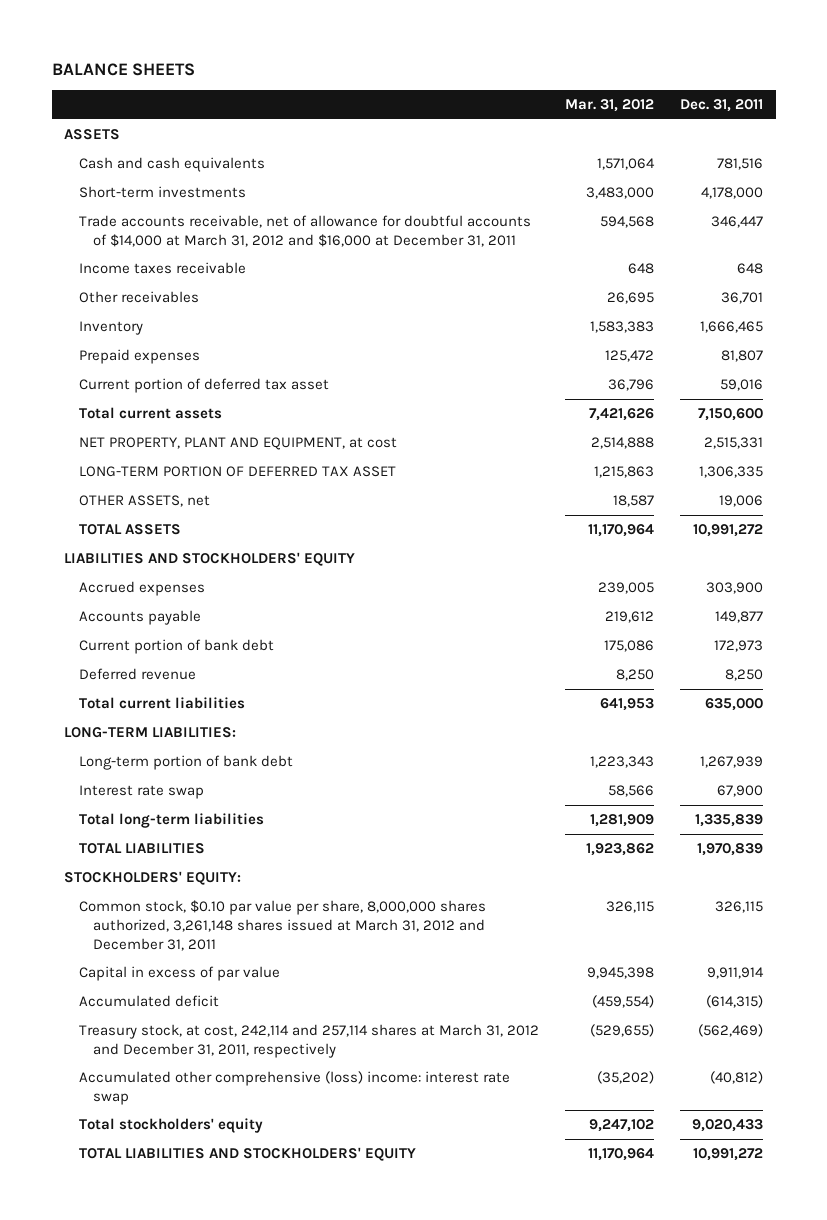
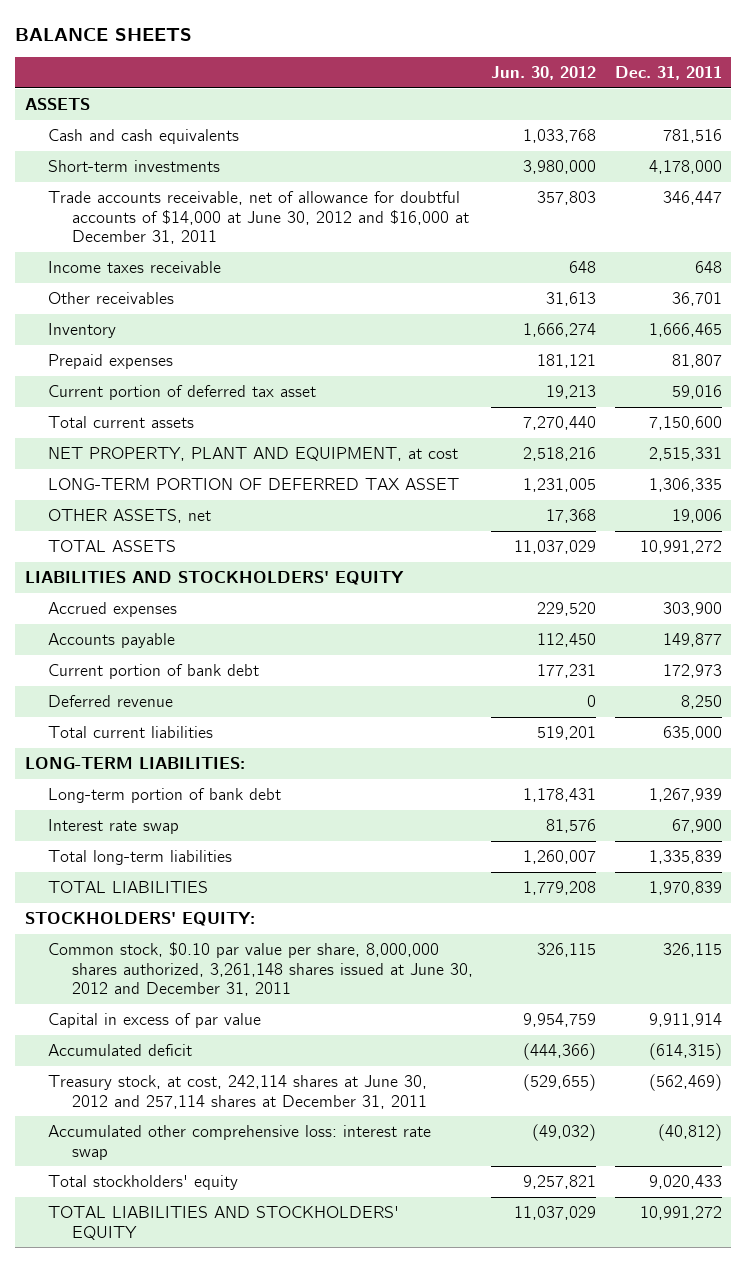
- | Mar. 31, 2012 | Dec. 31, 2011
+ | Jun. 30, 2012 | Dec. 31, 2011
- Trade accounts receivable, net of allowance for doubtful accounts of $14,000 at March 31, 2012 and $16,000 at December 31, 2011 | 594,568 | 346,447
+ Trade accounts receivable, net of allowance for doubtful accounts of $14,000 at June 30, 2012 and $16,000 at December 31, 2011 | 357,803 | 346,447
- Common stock, $0.10 par value per share, 8,000,000 shares authorized, 3,261,148 shares issued at March 31, 2012 and December 31, 2011 | 326,115 | 326,115
+ Common stock, $0.10 par value per share, 8,000,000 shares authorized, 3,261,148 shares issued at June 30, 2012 and December 31, 2011 | 326,115 | 326,115
- Treasury stock, at cost, 242,114 and 257,114 shares at March 31, 2012 and December 31, 2011, respectively | (529,655) | (562,469)
- Accumulated other comprehensive (loss) income: interest rate swap | (35,202) | (40,812)
+ Treasury stock, at cost, 242,114 shares at June 30, 2012 and 257,114 shares at December 31, 2011 | (529,655) | (562,469)
+ Accumulated other comprehensive loss: interest rate swap | (49,032) | (40,812)

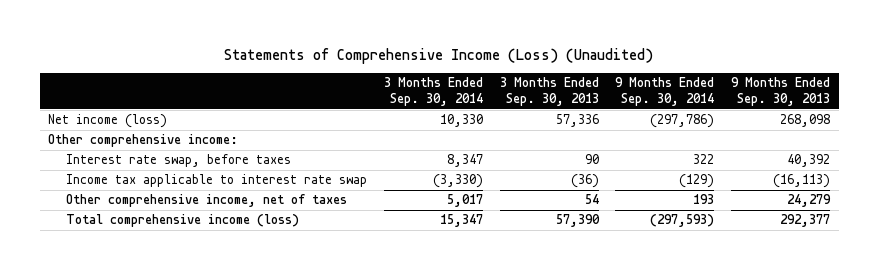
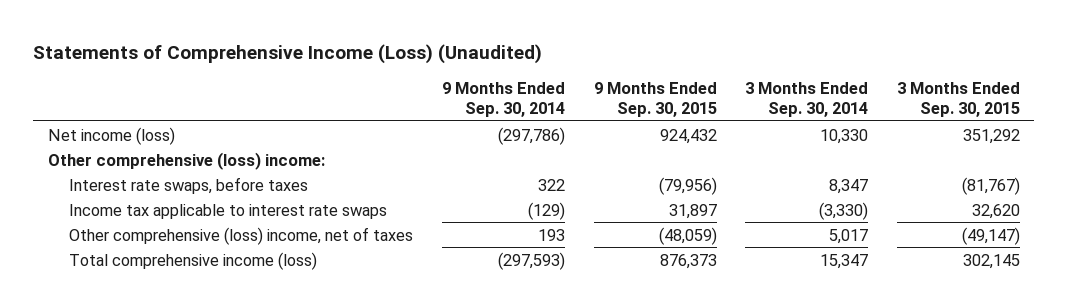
- | 3 Months Ended Sep. 30, 2014 | 3 Months Ended Sep. 30, 2013 | 9 Months Ended Sep. 30, 2014 | 9 Months Ended Sep. 30, 2013
+ | 9 Months Ended Sep. 30, 2014 | 9 Months Ended Sep. 30, 2015 | 3 Months Ended Sep. 30, 2014 | 3 Months Ended Sep. 30, 2015
- Other comprehensive income:
- Interest rate swap, before taxes | 8,347 | 90 | 322 | 40,392
- Income tax applicable to interest rate swap | (3,330) | (36) | (129) | (16,113)
- Other comprehensive income, net of taxes | 5,017 | 54 | 193 | 24,279
+ Other comprehensive (loss) income:
+ Interest rate swaps, before taxes | 322 | (79,956) | 8,347 | (81,767)
+ Income tax applicable to interest rate swaps | (129) | 31,897 | (3,330) | 32,620
+ Other comprehensive (loss) income, net of taxes | 193 | (48,059) | 5,017 | (49,147)

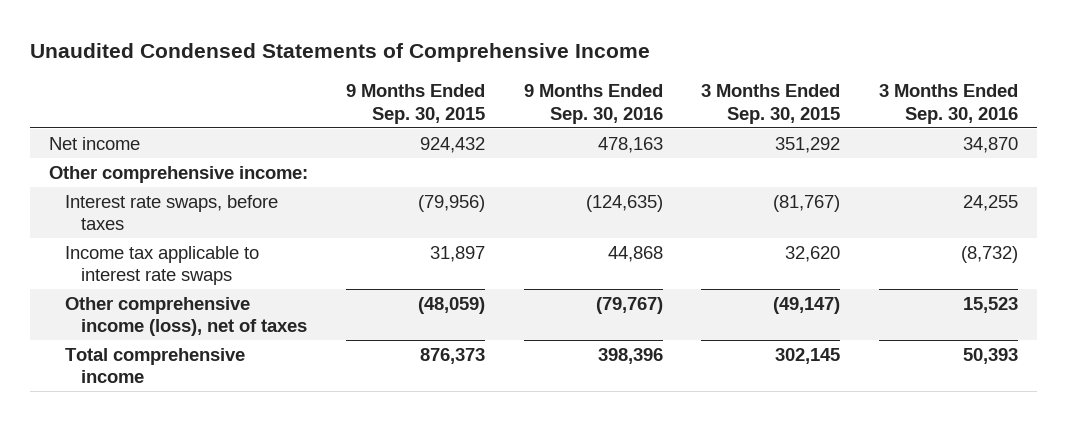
- Statements of Comprehensive Income (Loss) (Unaudited)
+ Unaudited Condensed Statements of Comprehensive Income
- | 9 Months Ended Sep. 30, 2014 | 9 Months Ended Sep. 30, 2015 | 3 Months Ended Sep. 30, 2014 | 3 Months Ended Sep. 30, 2015
+ | 9 Months Ended Sep. 30, 2015 | 9 Months Ended Sep. 30, 2016 | 3 Months Ended Sep. 30, 2015 | 3 Months Ended Sep. 30, 2016
- Net income (loss) | (297,786) | 924,432 | 10,330 | 351,292
- Other comprehensive (loss) income:
+ Net income | 924,432 | 478,163 | 351,292 | 34,870
+ Other comprehensive income:
- Other comprehensive (loss) income, net of taxes | 193 | (48,059) | 5,017 | (49,147)
- Total comprehensive income (loss) | (297,593) | 876,373 | 15,347 | 302,145
+ Other comprehensive income (loss), net of taxes | (48,059) | (79,767) | (49,147) | 15,523
+ Total comprehensive income | 876,373 | 398,396 | 302,145 | 50,393

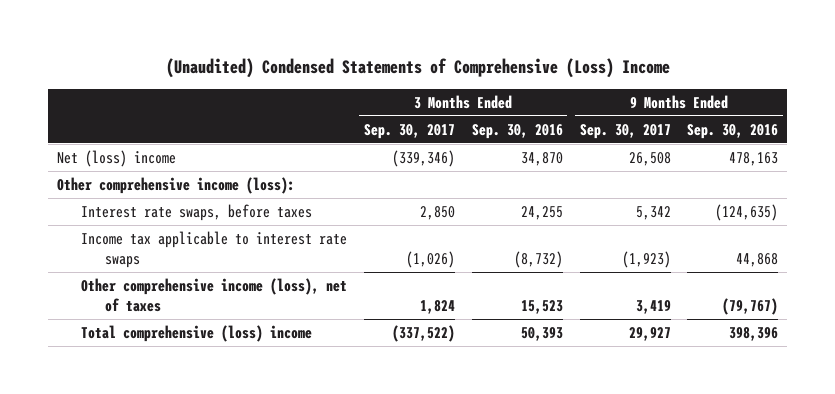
- Unaudited Condensed Statements of Comprehensive Income
+ (Unaudited) Condensed Statements of Comprehensive (Loss) Income
- | 9 Months Ended Sep. 30, 2015 | 9 Months Ended Sep. 30, 2016 | 3 Months Ended Sep. 30, 2015 | 3 Months Ended Sep. 30, 2016
+ | 3 Months Ended Sep. 30, 2017 | 3 Months Ended Sep. 30, 2016 | 9 Months Ended Sep. 30, 2017 | 9 Months Ended Sep. 30, 2016
- Net income | 924,432 | 478,163 | 351,292 | 34,870
- Other comprehensive income:
+ Net (loss) income | (339,346) | 34,870 | 26,508 | 478,163
+ Other comprehensive income (loss):
- Total comprehensive income | 876,373 | 398,396 | 302,145 | 50,393
+ Total comprehensive (loss) income | (337,522) | 50,393 | 29,927 | 398,396

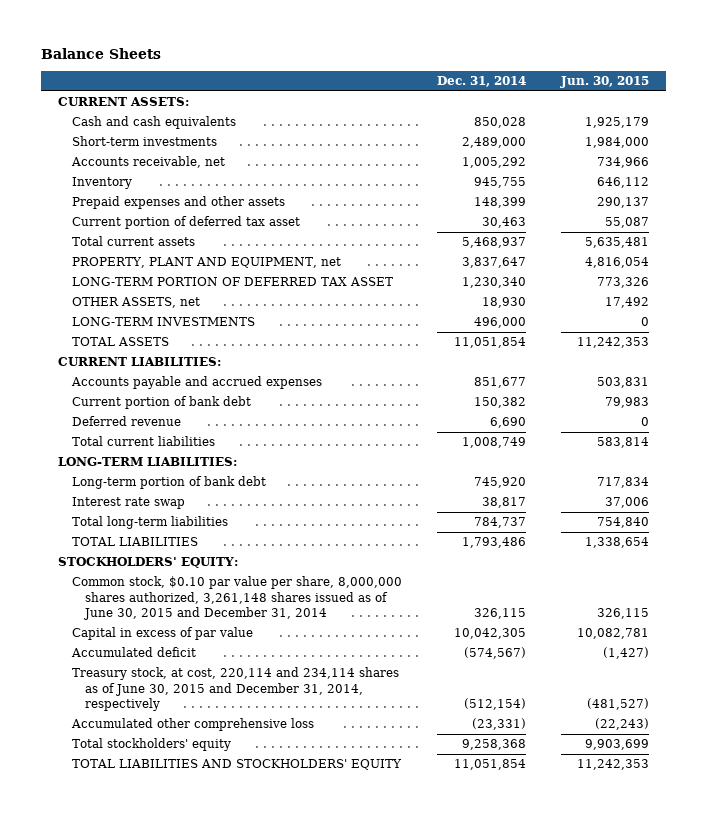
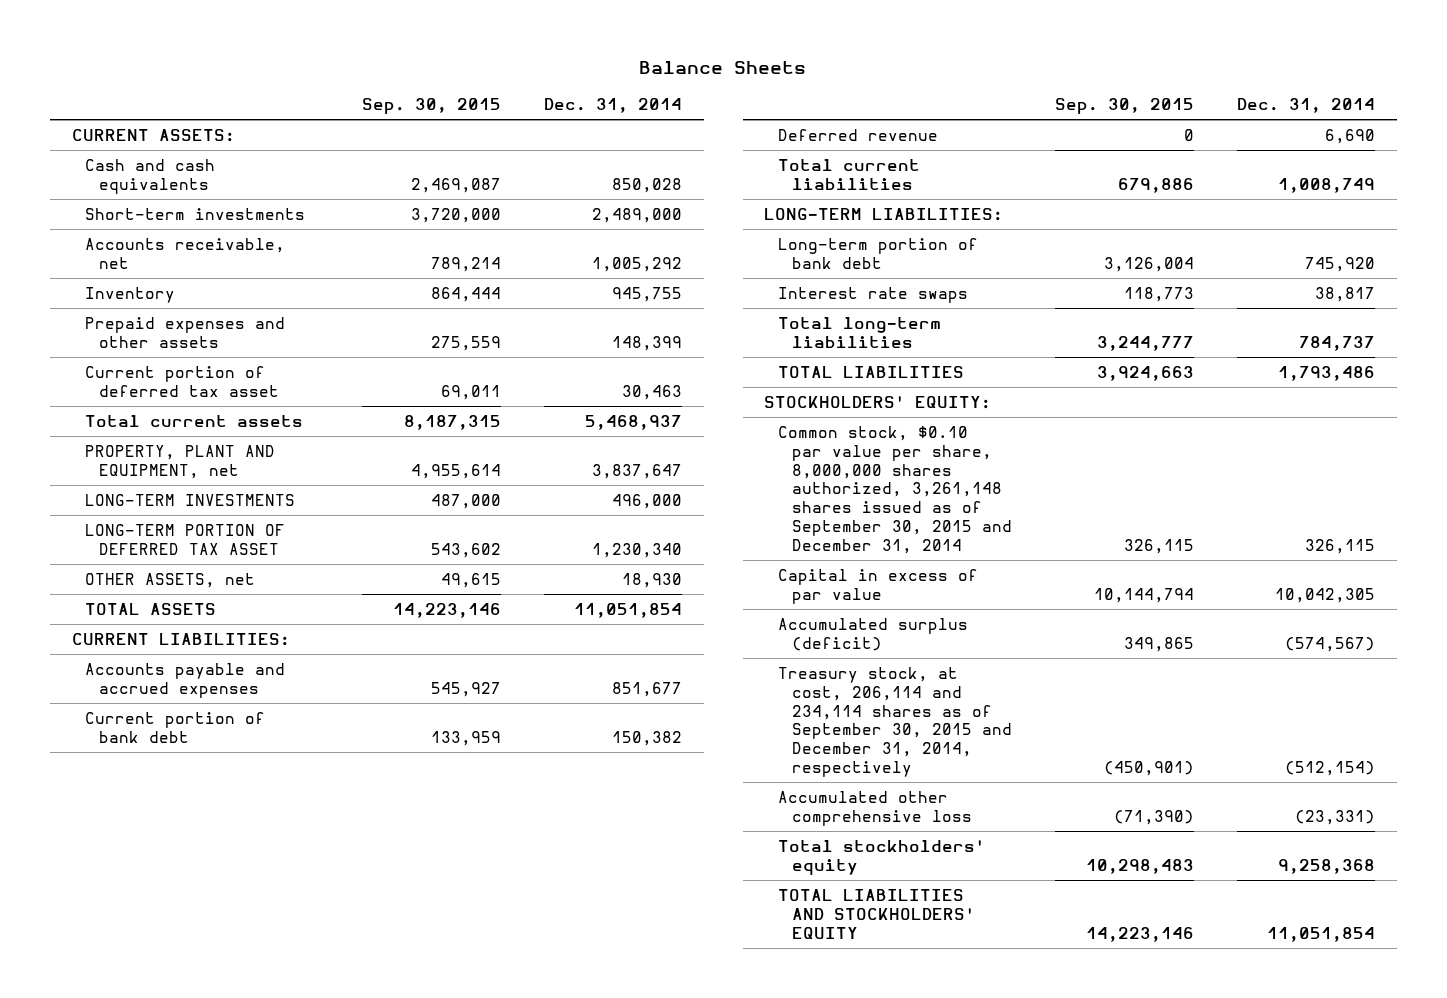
- | Dec. 31, 2014 | Jun. 30, 2015
+ | Sep. 30, 2015 | Dec. 31, 2014
moved up: LONG-TERM INVESTMENTS | 487,000 | 496,000
- Interest rate swap | 38,817 | 37,006
+ Interest rate swaps | 118,773 | 38,817
- Common stock, $0.10 par value per share, 8,000,000 shares authorized, 3,261,148 shares issued as of June 30, 2015 and December 31, 2014 | 326,115 | 326,115
+ Common stock, $0.10 par value per share, 8,000,000 shares authorized, 3,261,148 shares issued as of September 30, 2015 and December 31, 2014 | 326,115 | 326,115
- Accumulated deficit | (574,567) | (1,427)
- Treasury stock, at cost, 220,114 and 234,114 shares as of June 30, 2015 and December 31, 2014, respectively | (512,154) | (481,527)
+ Accumulated surplus (deficit) | 349,865 | (574,567)
+ Treasury stock, at cost, 206,114 and 234,114 shares as of September 30, 2015 and December 31, 2014, respectively | (450,901) | (512,154)

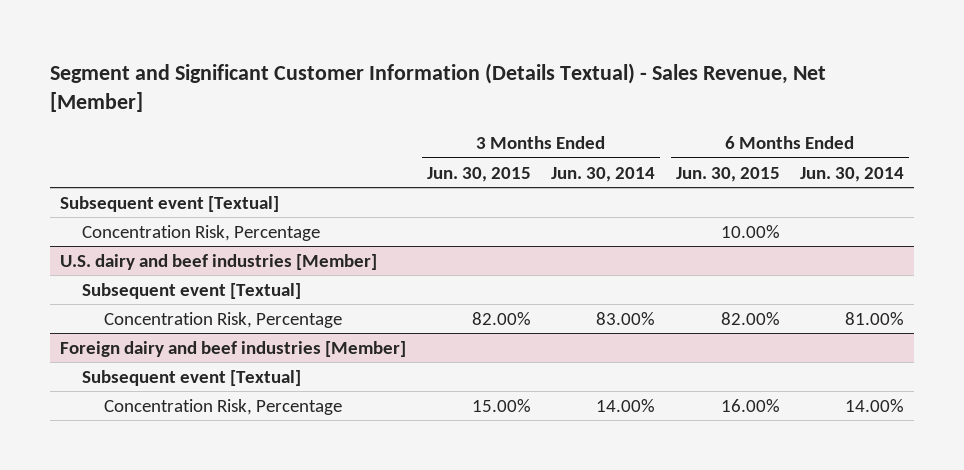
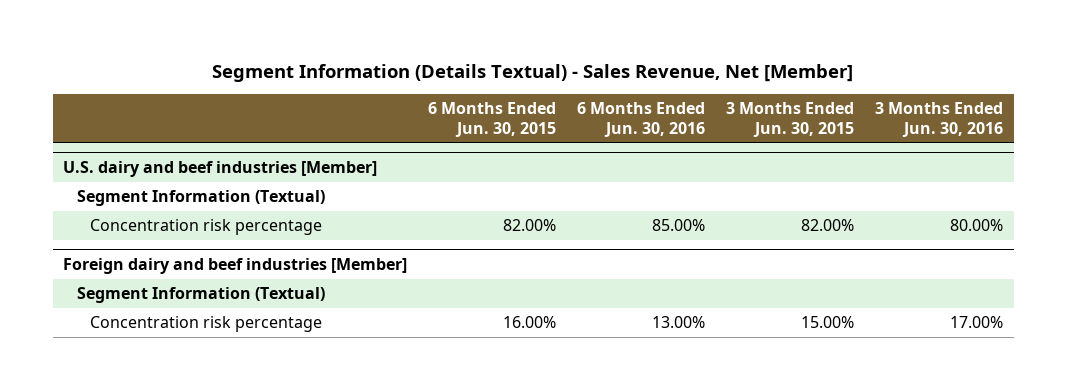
- Segment and Significant Customer Information (Details Textual) - Sales Revenue, Net [Member]
+ Segment Information (Details Textual) - Sales Revenue, Net [Member]
- | 3 Months Ended Jun. 30, 2015 | 3 Months Ended Jun. 30, 2014 | 6 Months Ended Jun. 30, 2015 | 6 Months Ended Jun. 30, 2014
+ | 6 Months Ended Jun. 30, 2015 | 6 Months Ended Jun. 30, 2016 | 3 Months Ended Jun. 30, 2015 | 3 Months Ended Jun. 30, 2016
- Subsequent event [Textual]
- Concentration Risk, Percentage | | | 10.00% |
@ U.S. dairy and beef industries [Member]
- Subsequent event [Textual]
- Concentration Risk, Percentage | 82.00% | 83.00% | 82.00% | 81.00%
+ Segment Information (Textual)
+ Concentration risk percentage | 82.00% | 85.00% | 82.00% | 80.00%
@ Foreign dairy and beef industries [Member]
- Subsequent event [Textual]
- Concentration Risk, Percentage | 15.00% | 14.00% | 16.00% | 14.00%
+ Segment Information (Textual)
+ Concentration risk percentage | 16.00% | 13.00% | 15.00% | 17.00%

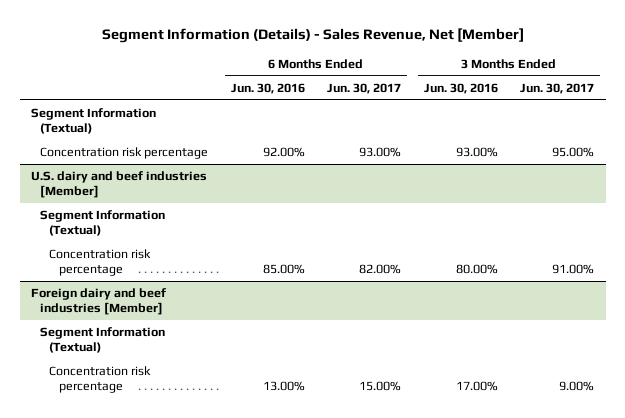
- Segment Information (Details Textual) - Sales Revenue, Net [Member]
+ Segment Information (Details) - Sales Revenue, Net [Member]
- | 6 Months Ended Jun. 30, 2015 | 6 Months Ended Jun. 30, 2016 | 3 Months Ended Jun. 30, 2015 | 3 Months Ended Jun. 30, 2016
+ | 6 Months Ended Jun. 30, 2016 | 6 Months Ended Jun. 30, 2017 | 3 Months Ended Jun. 30, 2016 | 3 Months Ended Jun. 30, 2017
+ Segment Information (Textual)
+ Concentration risk percentage | 92.00% | 93.00% | 93.00% | 95.00%

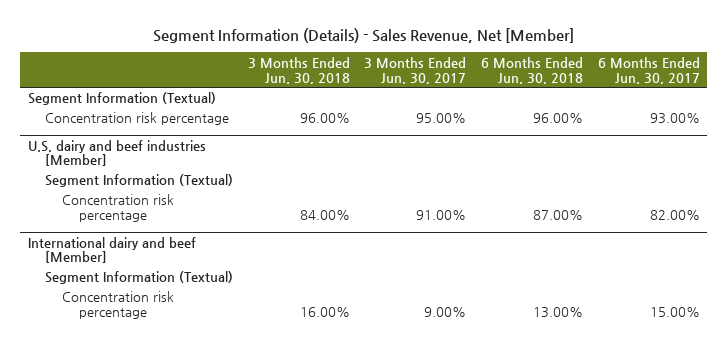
- | 6 Months Ended Jun. 30, 2016 | 6 Months Ended Jun. 30, 2017 | 3 Months Ended Jun. 30, 2016 | 3 Months Ended Jun. 30, 2017
+ | 3 Months Ended Jun. 30, 2018 | 3 Months Ended Jun. 30, 2017 | 6 Months Ended Jun. 30, 2018 | 6 Months Ended Jun. 30, 2017
- Foreign dairy and beef industries [Member]
+ International dairy and beef [Member]

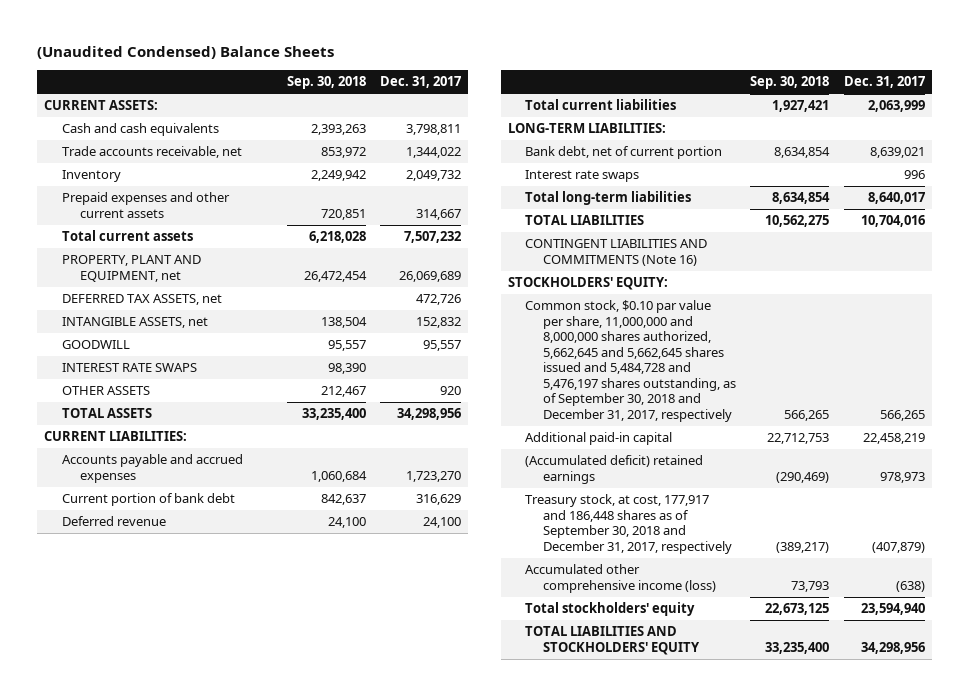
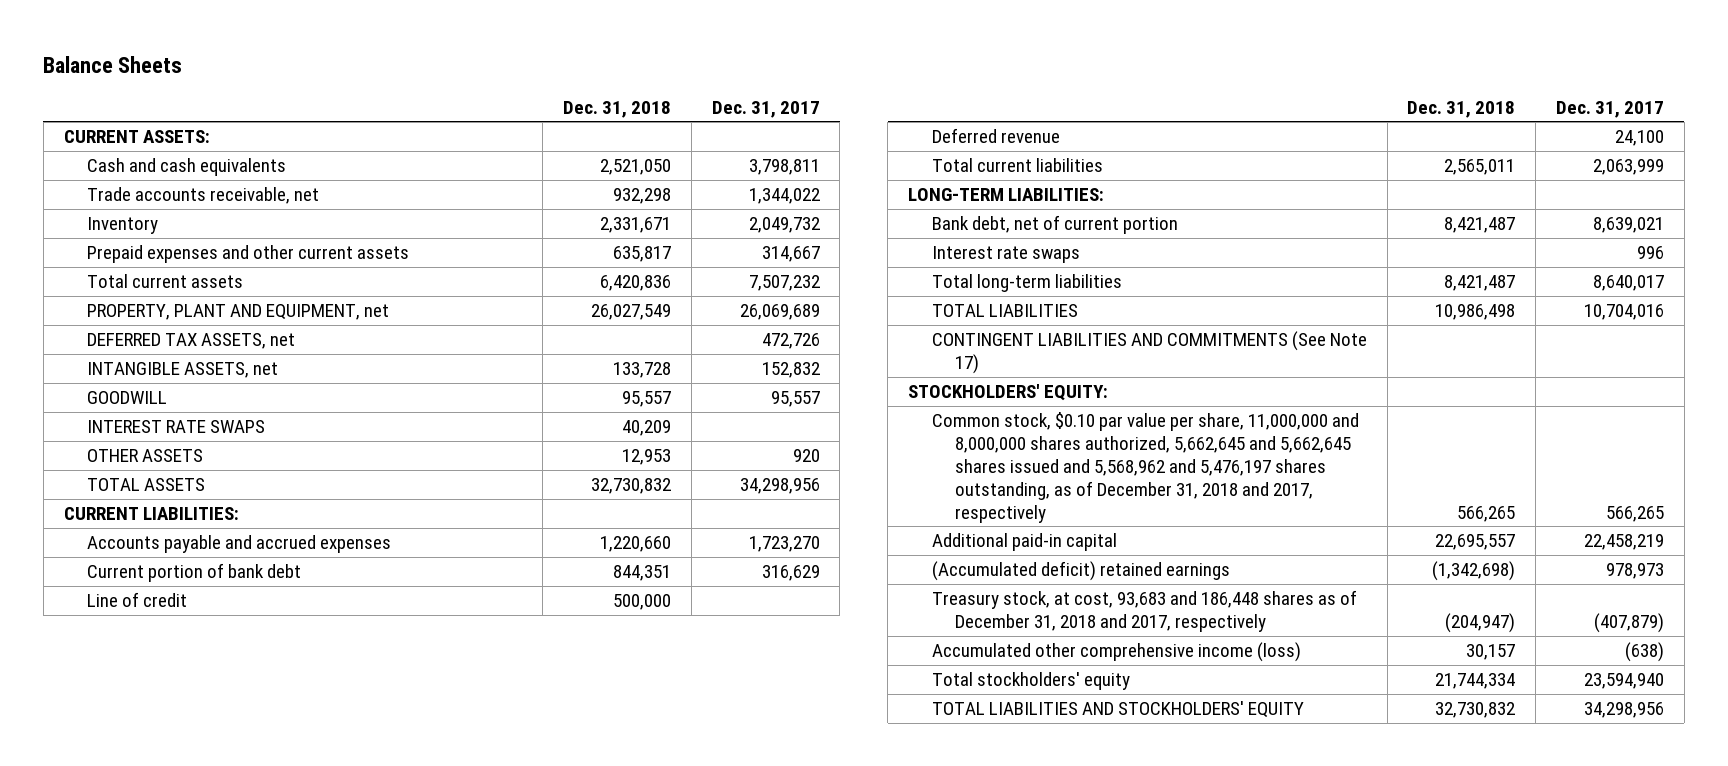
- (Unaudited Condensed) Balance Sheets
+ Balance Sheets
- | Sep. 30, 2018 | Dec. 31, 2017
+ | Dec. 31, 2018 | Dec. 31, 2017
+ Line of credit | 500,000 |
- CONTINGENT LIABILITIES AND COMMITMENTS (Note 16)
+ CONTINGENT LIABILITIES AND COMMITMENTS (See Note 17)
- Common stock, $0.10 par value per share, 11,000,000 and 8,000,000 shares authorized, 5,662,645 and 5,662,645 shares issued and 5,484,728 and 5,476,197 shares outstanding, as of September 30, 2018 and December 31, 2017, respectively | 566,265 | 566,265
+ Common stock, $0.10 par value per share, 11,000,000 and 8,000,000 shares authorized, 5,662,645 and 5,662,645 shares issued and 5,568,962 and 5,476,197 shares outstanding, as of December 31, 2018 and 2017, respectively | 566,265 | 566,265
- Treasury stock, at cost, 177,917 and 186,448 shares as of September 30, 2018 and December 31, 2017, respectively | (389,217) | (407,879)
+ Treasury stock, at cost, 93,683 and 186,448 shares as of December 31, 2018 and 2017, respectively | (204,947) | (407,879)

